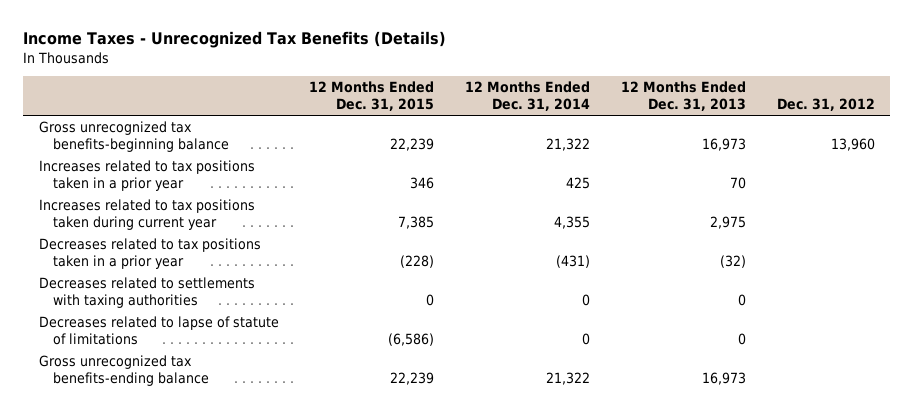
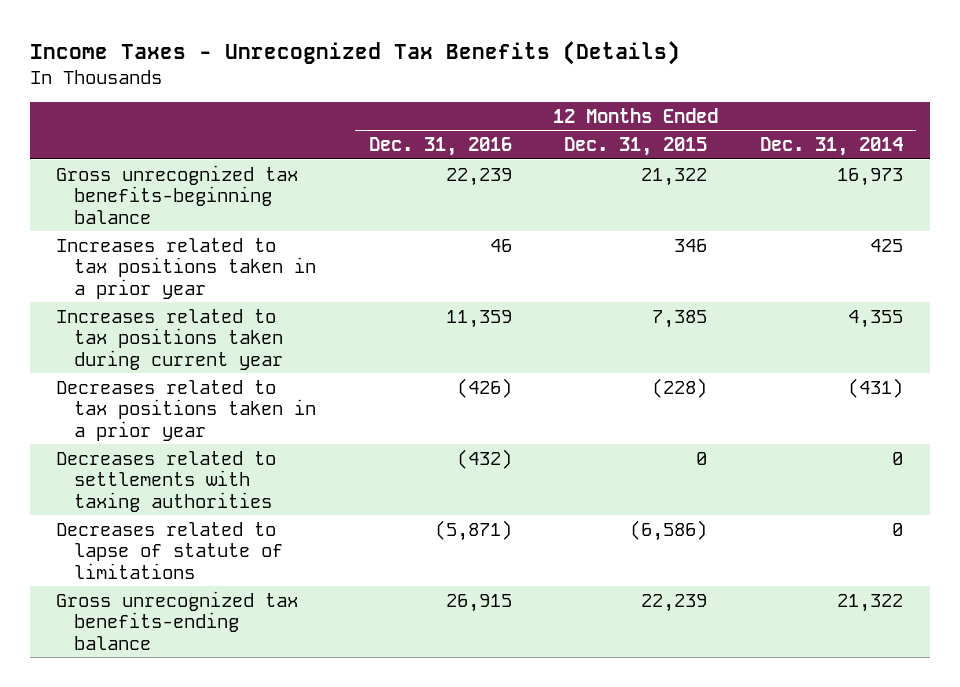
- | 12 Months Ended Dec. 31, 2015 | 12 Months Ended Dec. 31, 2014 | 12 Months Ended Dec. 31, 2013 | Dec. 31, 2012
+ | 12 Months Ended Dec. 31, 2016 | 12 Months Ended Dec. 31, 2015 | 12 Months Ended Dec. 31, 2014
- Gross unrecognized tax benefits-beginning balance | 22,239 | 21,322 | 16,973 | 13,960
+ Gross unrecognized tax benefits-beginning balance | 22,239 | 21,322 | 16,973

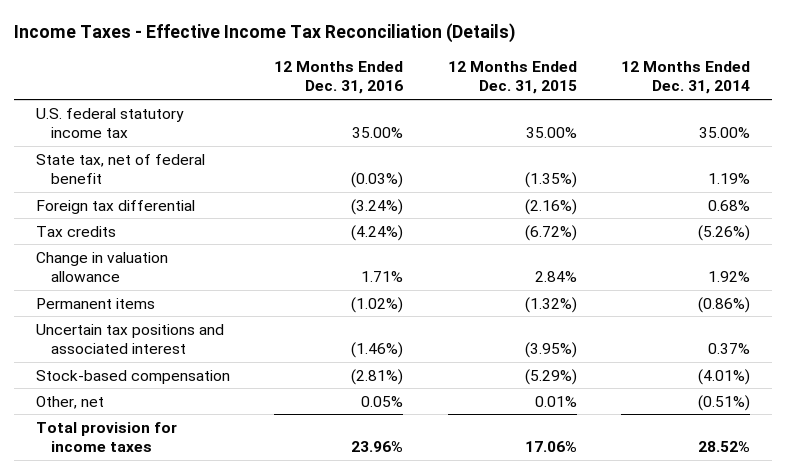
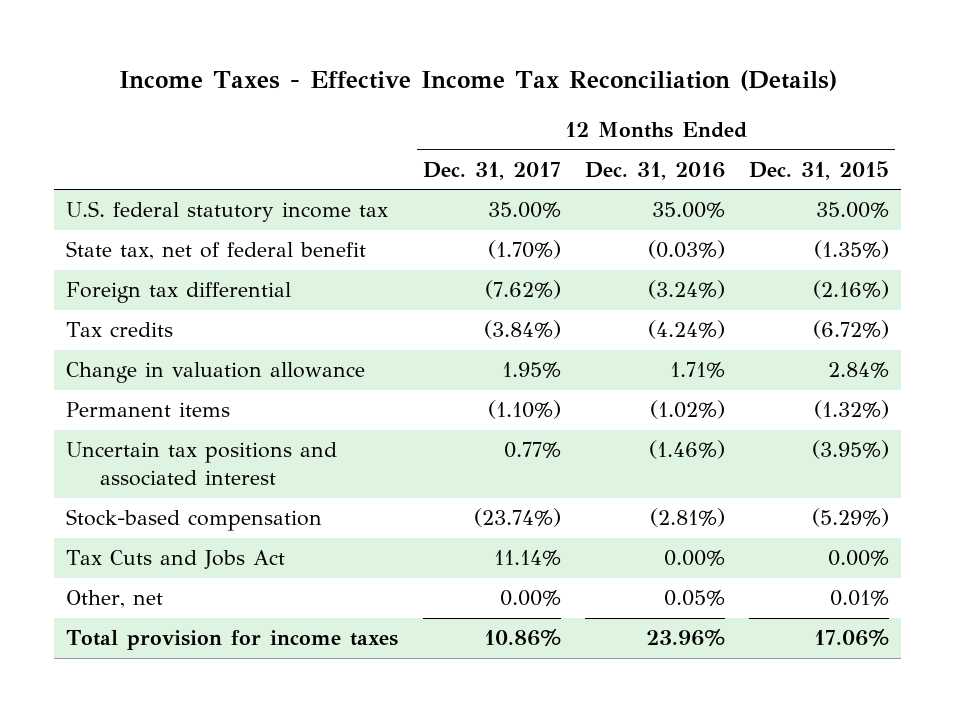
- | 12 Months Ended Dec. 31, 2016 | 12 Months Ended Dec. 31, 2015 | 12 Months Ended Dec. 31, 2014
+ | 12 Months Ended Dec. 31, 2017 | 12 Months Ended Dec. 31, 2016 | 12 Months Ended Dec. 31, 2015
+ Tax Cuts and Jobs Act | 11.14% | 0.00% | 0.00%

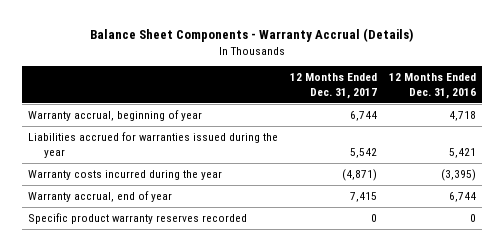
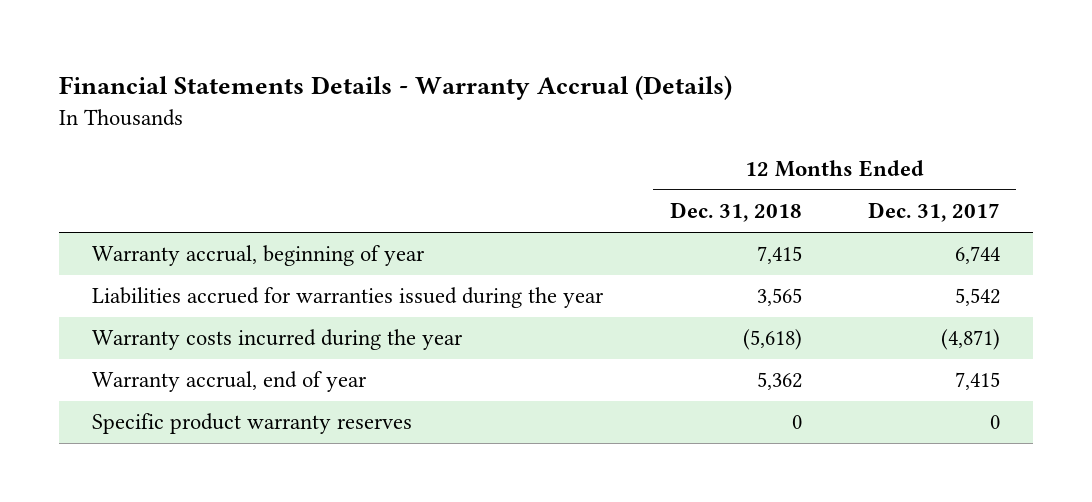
- Balance Sheet Components - Warranty Accrual (Details)
+ Financial Statements Details - Warranty Accrual (Details)
- | 12 Months Ended Dec. 31, 2017 | 12 Months Ended Dec. 31, 2016
+ | 12 Months Ended Dec. 31, 2018 | 12 Months Ended Dec. 31, 2017
- Specific product warranty reserves recorded | 0 | 0
+ Specific product warranty reserves | 0 | 0

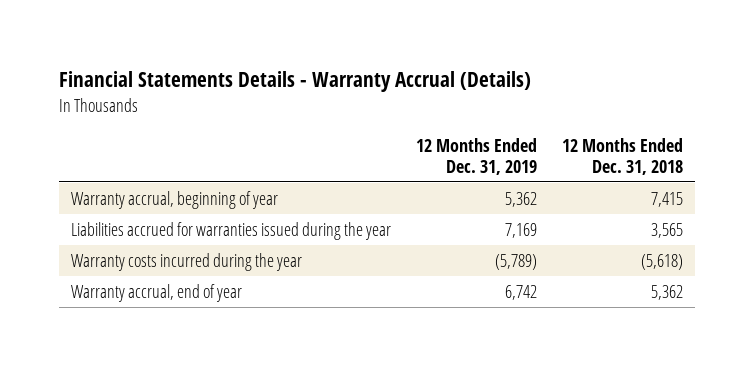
- | 12 Months Ended Dec. 31, 2018 | 12 Months Ended Dec. 31, 2017
+ | 12 Months Ended Dec. 31, 2019 | 12 Months Ended Dec. 31, 2018
- Specific product warranty reserves | 0 | 0

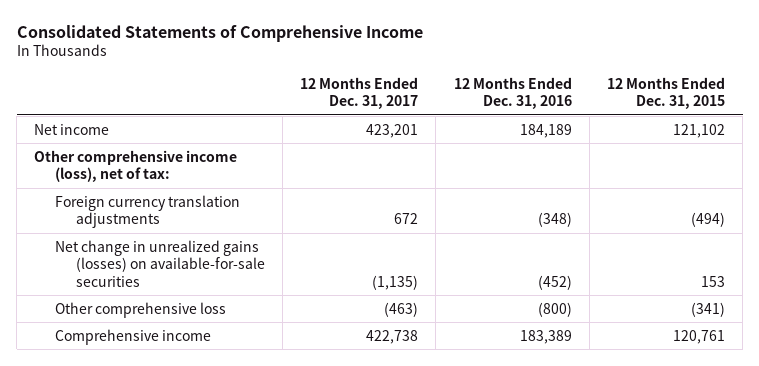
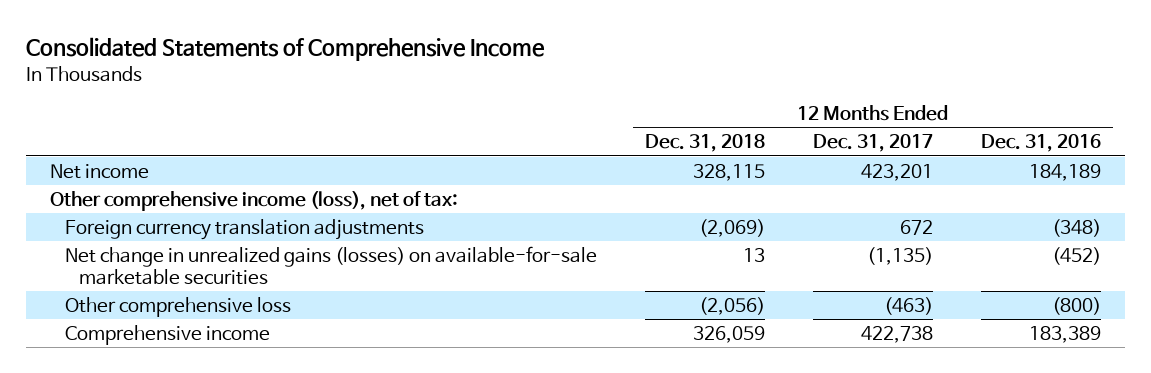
- | 12 Months Ended Dec. 31, 2017 | 12 Months Ended Dec. 31, 2016 | 12 Months Ended Dec. 31, 2015
+ | 12 Months Ended Dec. 31, 2018 | 12 Months Ended Dec. 31, 2017 | 12 Months Ended Dec. 31, 2016
- Net change in unrealized gains (losses) on available-for-sale securities | (1,135) | (452) | 153
+ Net change in unrealized gains (losses) on available-for-sale marketable securities | 13 | (1,135) | (452)

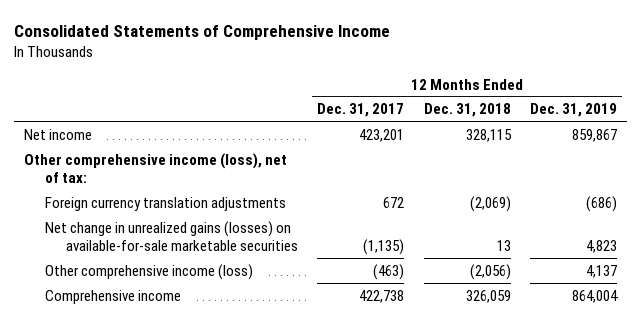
- | 12 Months Ended Dec. 31, 2018 | 12 Months Ended Dec. 31, 2017 | 12 Months Ended Dec. 31, 2016
+ | 12 Months Ended Dec. 31, 2017 | 12 Months Ended Dec. 31, 2018 | 12 Months Ended Dec. 31, 2019
- Other comprehensive loss | (2,056) | (463) | (800)
+ Other comprehensive income (loss) | (463) | (2,056) | 4,137

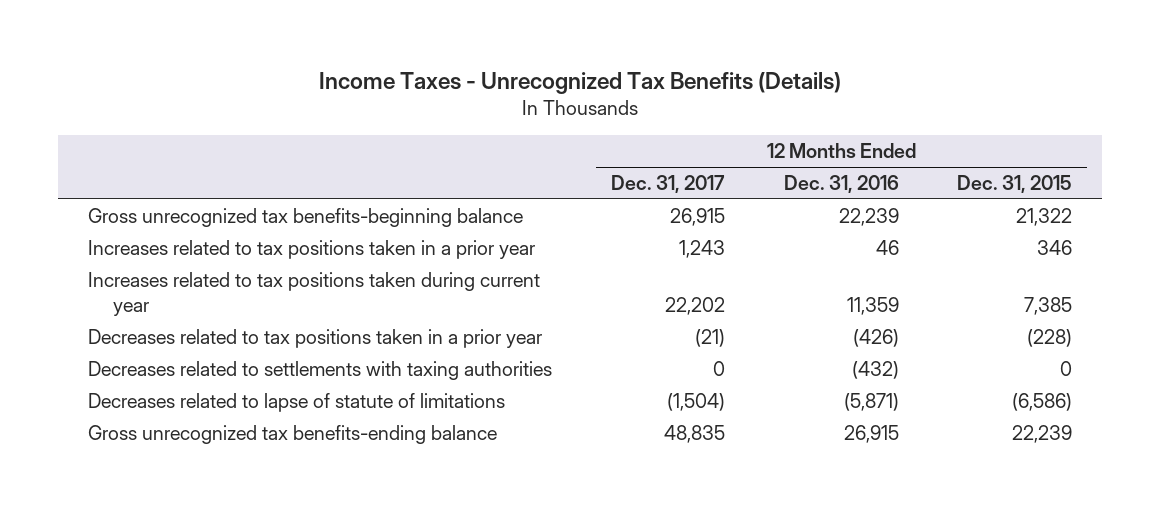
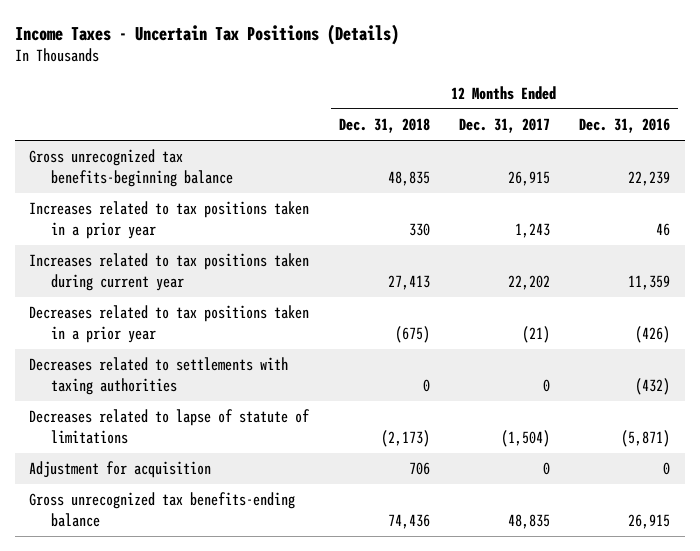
- Income Taxes - Unrecognized Tax Benefits (Details)
+ Income Taxes - Uncertain Tax Positions (Details)
- | 12 Months Ended Dec. 31, 2017 | 12 Months Ended Dec. 31, 2016 | 12 Months Ended Dec. 31, 2015
+ | 12 Months Ended Dec. 31, 2018 | 12 Months Ended Dec. 31, 2017 | 12 Months Ended Dec. 31, 2016
+ Adjustment for acquisition | 706 | 0 | 0

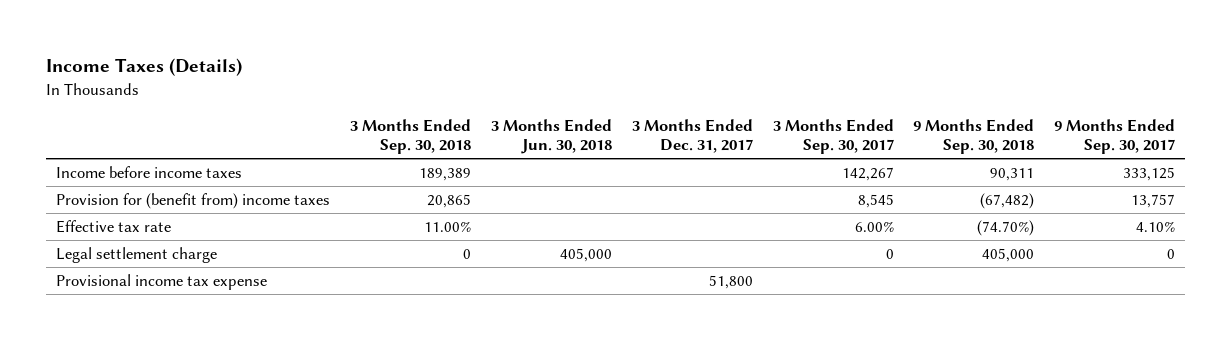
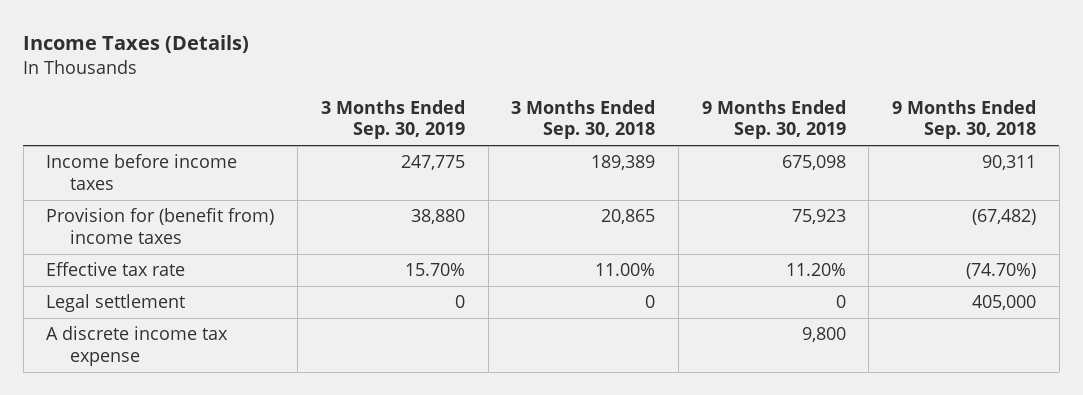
- | 3 Months Ended Sep. 30, 2018 | 3 Months Ended Jun. 30, 2018 | 3 Months Ended Dec. 31, 2017 | 3 Months Ended Sep. 30, 2017 | 9 Months Ended Sep. 30, 2018 | 9 Months Ended Sep. 30, 2017
+ | 3 Months Ended Sep. 30, 2019 | 3 Months Ended Sep. 30, 2018 | 9 Months Ended Sep. 30, 2019 | 9 Months Ended Sep. 30, 2018
- Legal settlement charge | 0 | 405,000 | | 0 | 405,000 | 0
- Provisional income tax expense | | | 51,800 | | |
+ Legal settlement | 0 | 0 | 0 | 405,000
+ A discrete income tax expense | | | 9,800 |

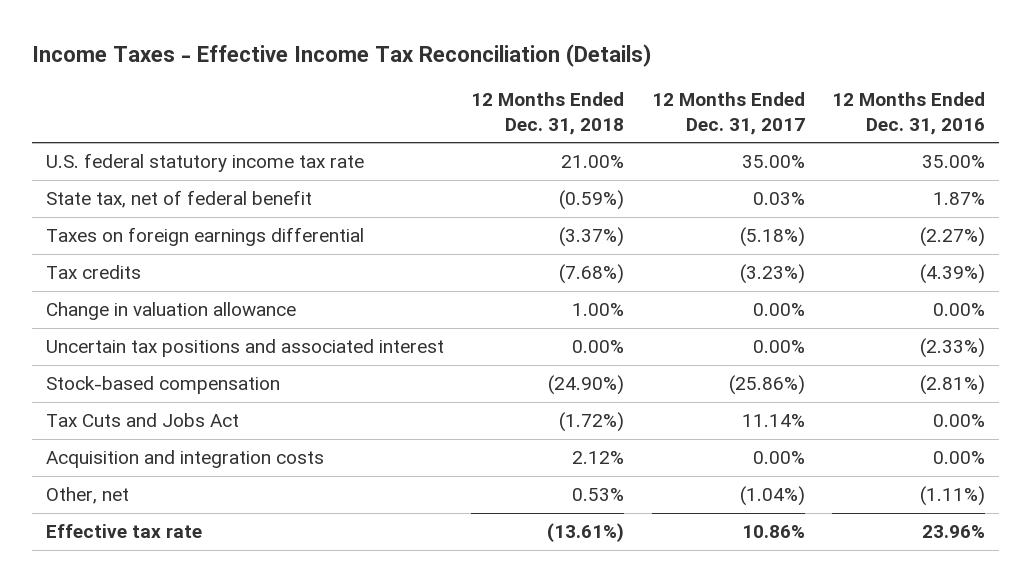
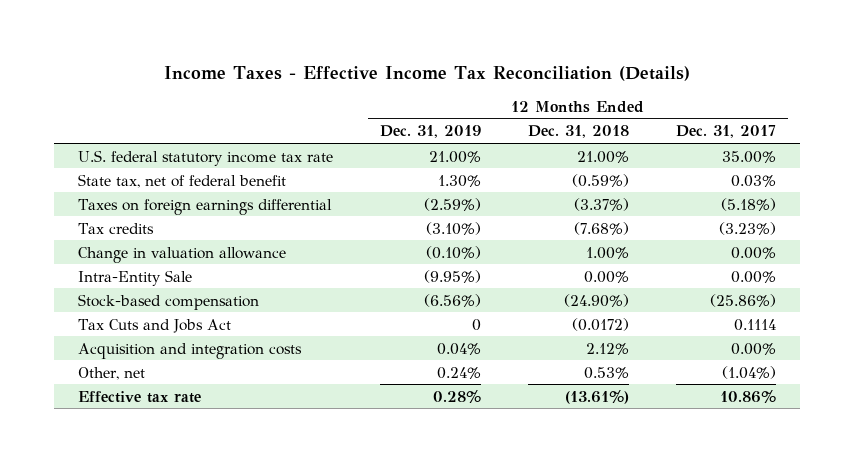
- | 12 Months Ended Dec. 31, 2018 | 12 Months Ended Dec. 31, 2017 | 12 Months Ended Dec. 31, 2016
+ | 12 Months Ended Dec. 31, 2019 | 12 Months Ended Dec. 31, 2018 | 12 Months Ended Dec. 31, 2017
- Uncertain tax positions and associated interest | 0.00% | 0.00% | (2.33%)
+ Intra-Entity Sale | (9.95%) | 0.00% | 0.00%
- Tax Cuts and Jobs Act | (1.72%) | 11.14% | 0.00%
+ Tax Cuts and Jobs Act | 0 | (0.0172) | 0.1114

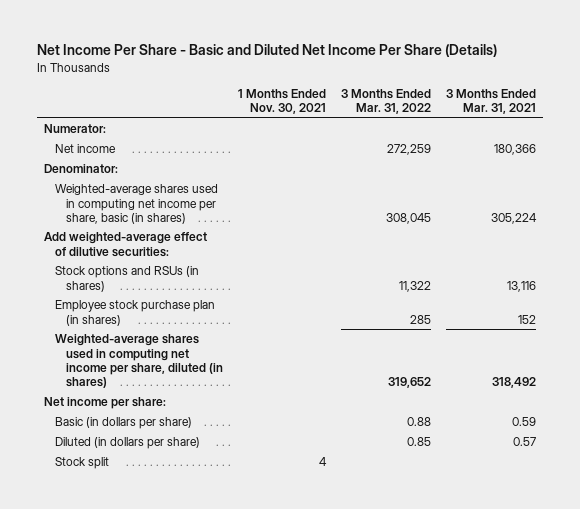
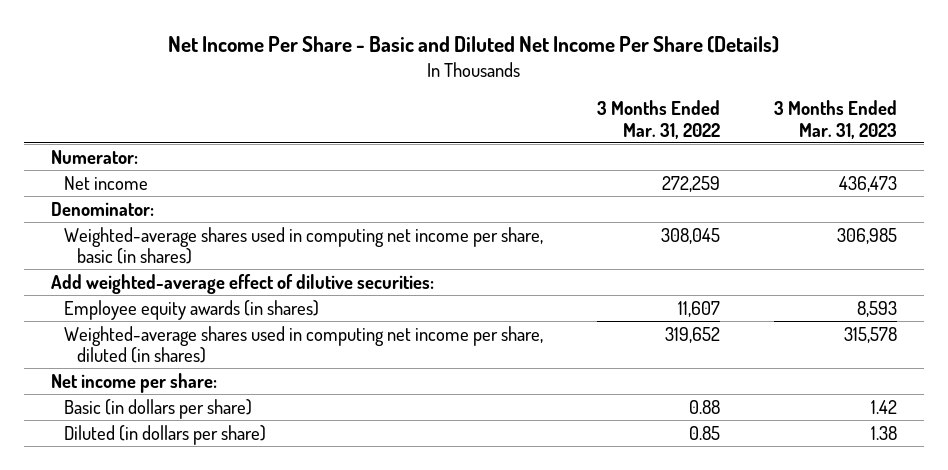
- | 1 Months Ended Nov. 30, 2021 | 3 Months Ended Mar. 31, 2022 | 3 Months Ended Mar. 31, 2021
+ | 3 Months Ended Mar. 31, 2022 | 3 Months Ended Mar. 31, 2023
- Stock options and RSUs (in shares) | | 11,322 | 13,116
- Employee stock purchase plan (in shares) | | 285 | 152
+ Employee equity awards (in shares) | 11,607 | 8,593
- Stock split | 4 | |

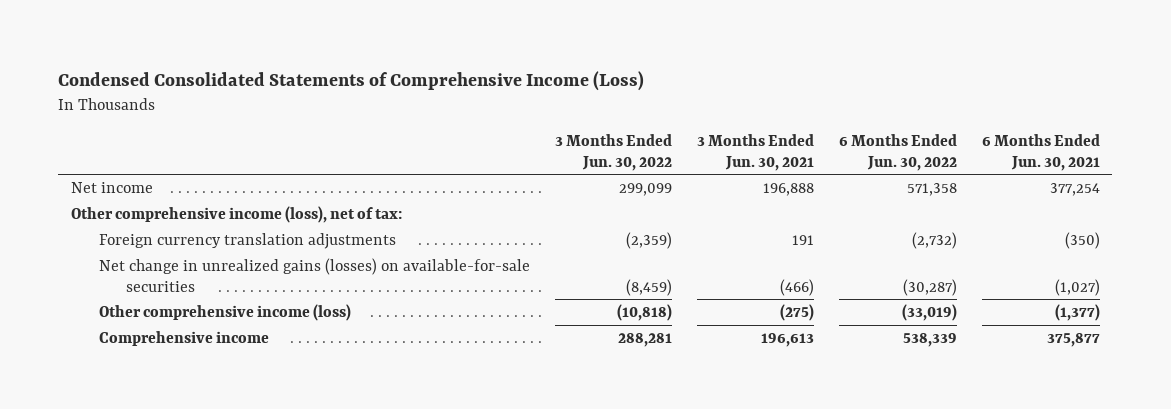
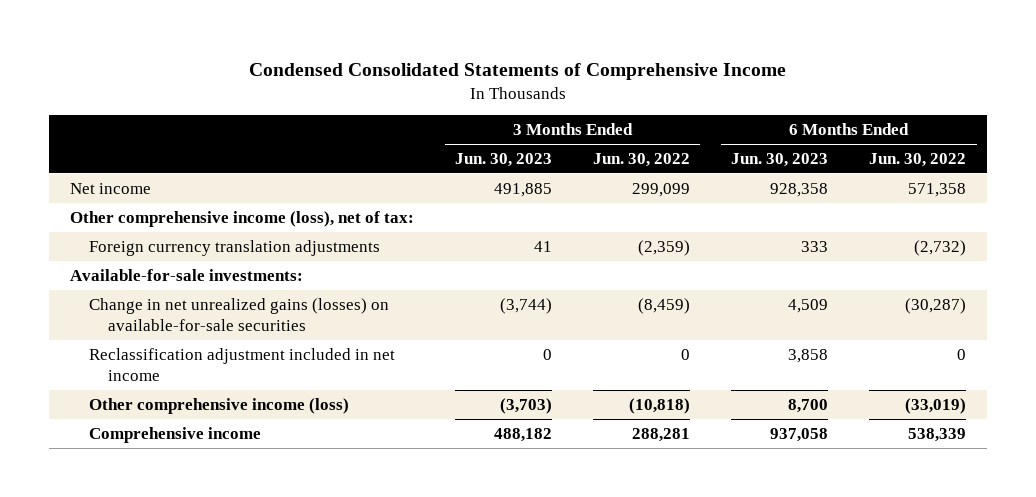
- Condensed Consolidated Statements of Comprehensive Income (Loss)
+ Condensed Consolidated Statements of Comprehensive Income
- | 3 Months Ended Jun. 30, 2022 | 3 Months Ended Jun. 30, 2021 | 6 Months Ended Jun. 30, 2022 | 6 Months Ended Jun. 30, 2021
+ | 3 Months Ended Jun. 30, 2023 | 3 Months Ended Jun. 30, 2022 | 6 Months Ended Jun. 30, 2023 | 6 Months Ended Jun. 30, 2022
- Net change in unrealized gains (losses) on available-for-sale securities | (8,459) | (466) | (30,287) | (1,027)
+ Available-for-sale investments:
+ Change in net unrealized gains (losses) on available-for-sale securities | (3,744) | (8,459) | 4,509 | (30,287)
+ Reclassification adjustment included in net income | 0 | 0 | 3,858 | 0

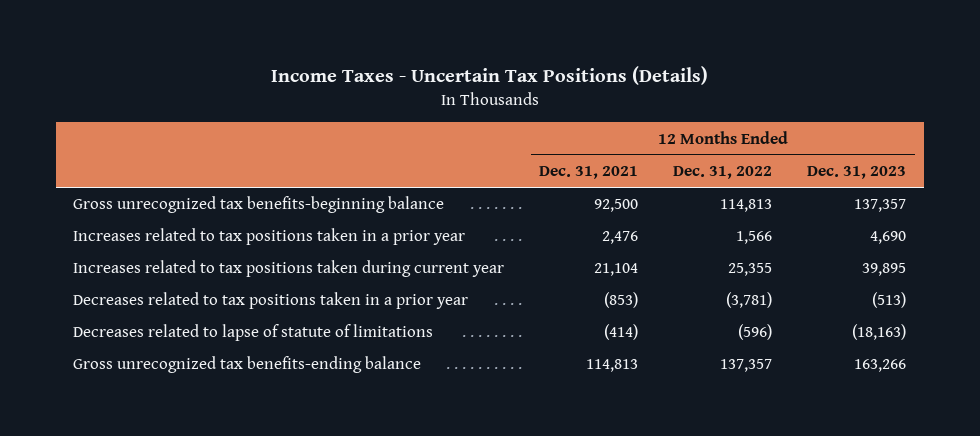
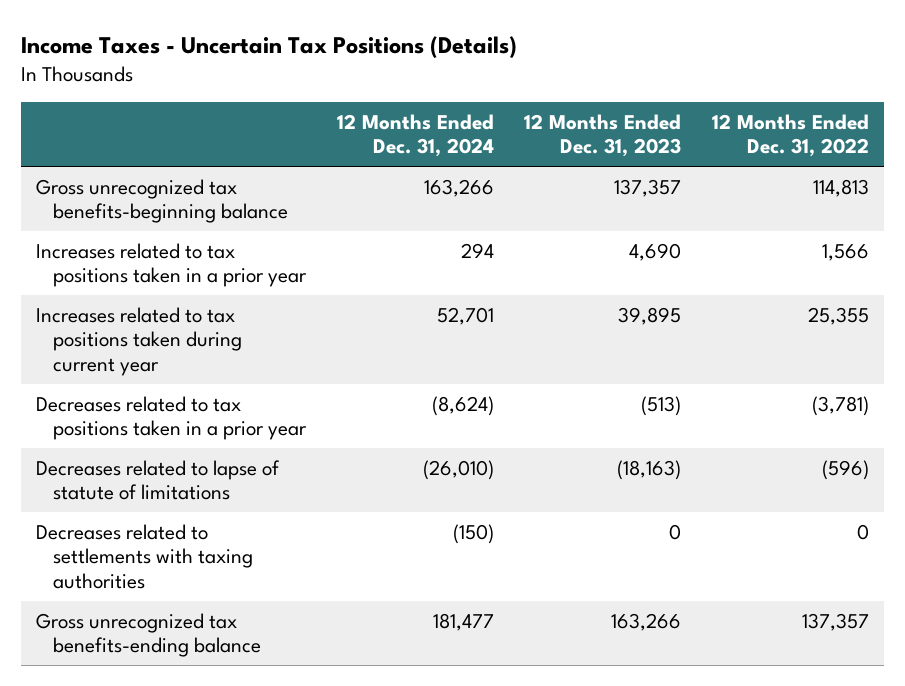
- | 12 Months Ended Dec. 31, 2021 | 12 Months Ended Dec. 31, 2022 | 12 Months Ended Dec. 31, 2023
+ | 12 Months Ended Dec. 31, 2024 | 12 Months Ended Dec. 31, 2023 | 12 Months Ended Dec. 31, 2022
+ Decreases related to settlements with taxing authorities | (150) | 0 | 0

